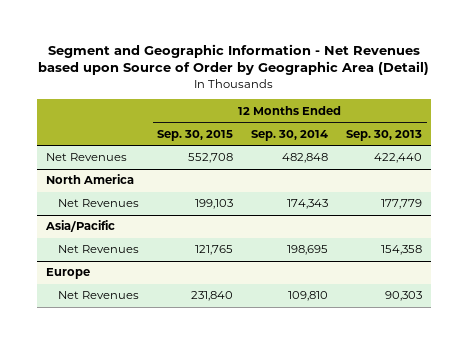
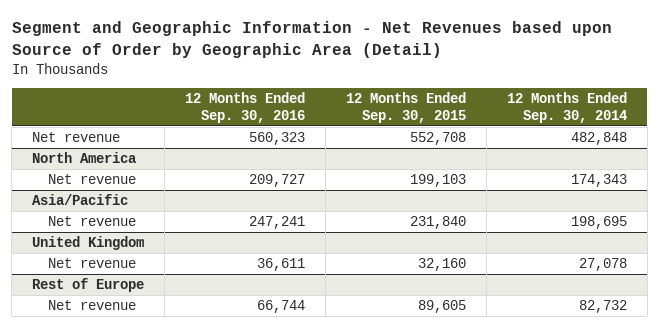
- | 12 Months Ended Sep. 30, 2015 | 12 Months Ended Sep. 30, 2014 | 12 Months Ended Sep. 30, 2013
+ | 12 Months Ended Sep. 30, 2016 | 12 Months Ended Sep. 30, 2015 | 12 Months Ended Sep. 30, 2014
- Net Revenues | 552,708 | 482,848 | 422,440
+ Net revenue | 560,323 | 552,708 | 482,848
@ North America
- Net Revenues | 199,103 | 174,343 | 177,779
+ Net revenue | 209,727 | 199,103 | 174,343
@ Asia/Pacific
- Net Revenues | 121,765 | 198,695 | 154,358
- Europe
- Net Revenues | 231,840 | 109,810 | 90,303
@ Asia/Pacific
+ Net revenue | 247,241 | 231,840 | 198,695
+ United Kingdom
+ Net revenue | 36,611 | 32,160 | 27,078
+ Rest of Europe
+ Net revenue | 66,744 | 89,605 | 82,732

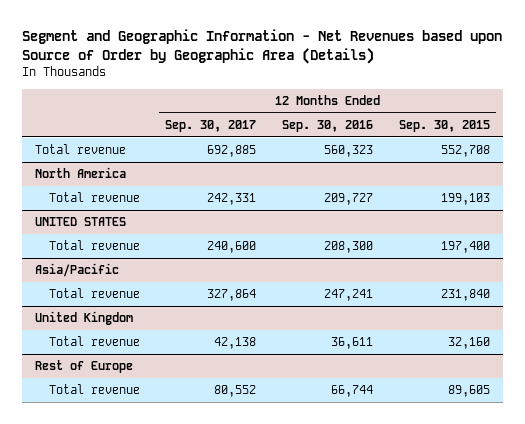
- Segment and Geographic Information - Net Revenues based upon Source of Order by Geographic Area (Detail)
+ Segment and Geographic Information - Net Revenues based upon Source of Order by Geographic Area (Details)
- | 12 Months Ended Sep. 30, 2016 | 12 Months Ended Sep. 30, 2015 | 12 Months Ended Sep. 30, 2014
+ | 12 Months Ended Sep. 30, 2017 | 12 Months Ended Sep. 30, 2016 | 12 Months Ended Sep. 30, 2015
- Net revenue | 560,323 | 552,708 | 482,848
+ Total revenue | 692,885 | 560,323 | 552,708
@ North America
- Net revenue | 209,727 | 199,103 | 174,343
+ Total revenue | 242,331 | 209,727 | 199,103
+ UNITED STATES
+ Total revenue | 240,600 | 208,300 | 197,400
@ Asia/Pacific
- Net revenue | 247,241 | 231,840 | 198,695
+ Total revenue | 327,864 | 247,241 | 231,840
@ United Kingdom
- Net revenue | 36,611 | 32,160 | 27,078
+ Total revenue | 42,138 | 36,611 | 32,160
@ Rest of Europe
- Net revenue | 66,744 | 89,605 | 82,732
+ Total revenue | 80,552 | 66,744 | 89,605

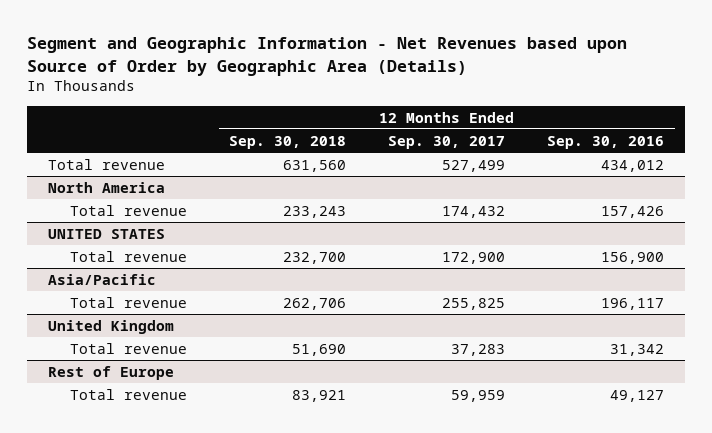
- | 12 Months Ended Sep. 30, 2017 | 12 Months Ended Sep. 30, 2016 | 12 Months Ended Sep. 30, 2015
+ | 12 Months Ended Sep. 30, 2018 | 12 Months Ended Sep. 30, 2017 | 12 Months Ended Sep. 30, 2016
- Total revenue | 692,885 | 560,323 | 552,708
+ Total revenue | 631,560 | 527,499 | 434,012
@ North America
- Total revenue | 242,331 | 209,727 | 199,103
+ Total revenue | 233,243 | 174,432 | 157,426
@ UNITED STATES
- Total revenue | 240,600 | 208,300 | 197,400
+ Total revenue | 232,700 | 172,900 | 156,900
@ Asia/Pacific
- Total revenue | 327,864 | 247,241 | 231,840
+ Total revenue | 262,706 | 255,825 | 196,117
@ United Kingdom
- Total revenue | 42,138 | 36,611 | 32,160
+ Total revenue | 51,690 | 37,283 | 31,342
@ Rest of Europe
- Total revenue | 80,552 | 66,744 | 89,605
+ Total revenue | 83,921 | 59,959 | 49,127

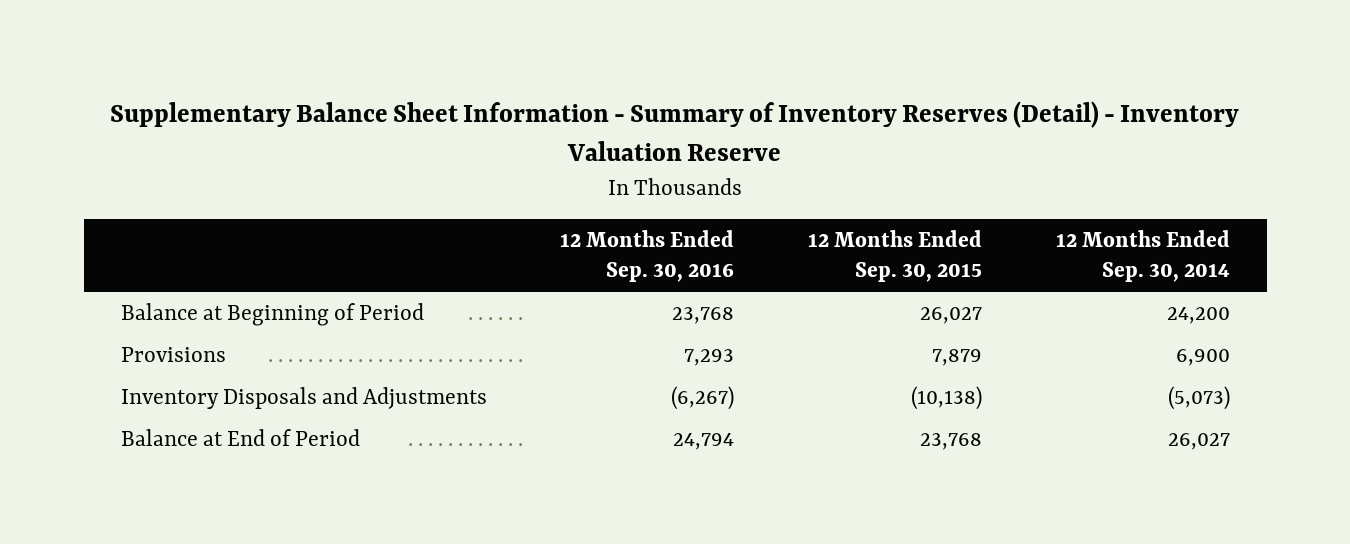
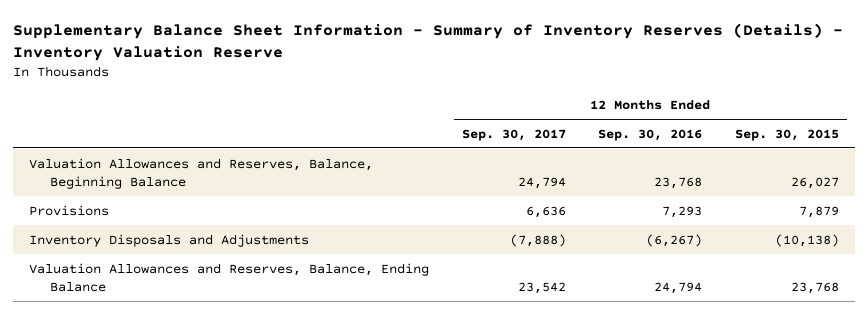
- Supplementary Balance Sheet Information - Summary of Inventory Reserves (Detail) - Inventory Valuation Reserve
+ Supplementary Balance Sheet Information - Summary of Inventory Reserves (Details) - Inventory Valuation Reserve
- | 12 Months Ended Sep. 30, 2016 | 12 Months Ended Sep. 30, 2015 | 12 Months Ended Sep. 30, 2014
+ | 12 Months Ended Sep. 30, 2017 | 12 Months Ended Sep. 30, 2016 | 12 Months Ended Sep. 30, 2015
- Balance at Beginning of Period | 23,768 | 26,027 | 24,200
+ Valuation Allowances and Reserves, Balance, Beginning Balance | 24,794 | 23,768 | 26,027
- Balance at End of Period | 24,794 | 23,768 | 26,027
+ Valuation Allowances and Reserves, Balance, Ending Balance | 23,542 | 24,794 | 23,768

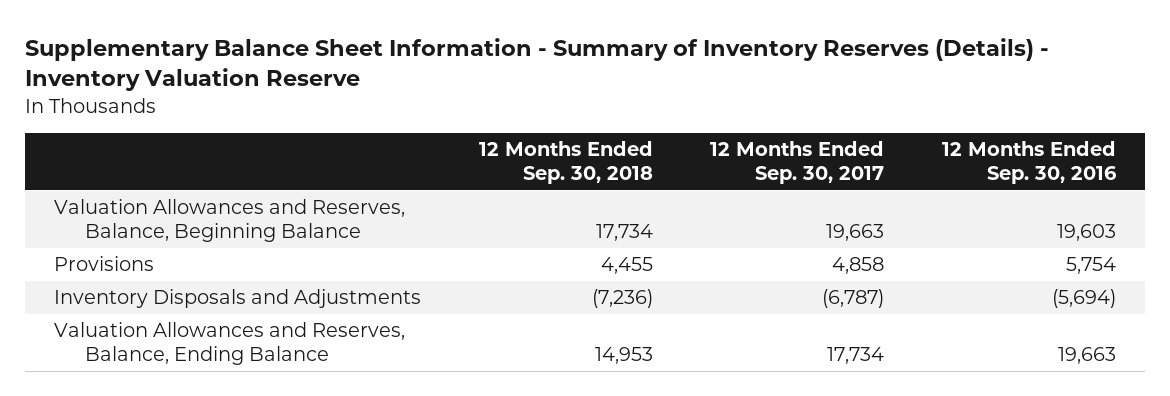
- | 12 Months Ended Sep. 30, 2017 | 12 Months Ended Sep. 30, 2016 | 12 Months Ended Sep. 30, 2015
+ | 12 Months Ended Sep. 30, 2018 | 12 Months Ended Sep. 30, 2017 | 12 Months Ended Sep. 30, 2016
- Valuation Allowances and Reserves, Balance, Beginning Balance | 24,794 | 23,768 | 26,027
- Provisions | 6,636 | 7,293 | 7,879
- Inventory Disposals and Adjustments | (7,888) | (6,267) | (10,138)
- Valuation Allowances and Reserves, Balance, Ending Balance | 23,542 | 24,794 | 23,768
+ Valuation Allowances and Reserves, Balance, Beginning Balance | 17,734 | 19,663 | 19,603
+ Provisions | 4,455 | 4,858 | 5,754
+ Inventory Disposals and Adjustments | (7,236) | (6,787) | (5,694)
+ Valuation Allowances and Reserves, Balance, Ending Balance | 14,953 | 17,734 | 19,663

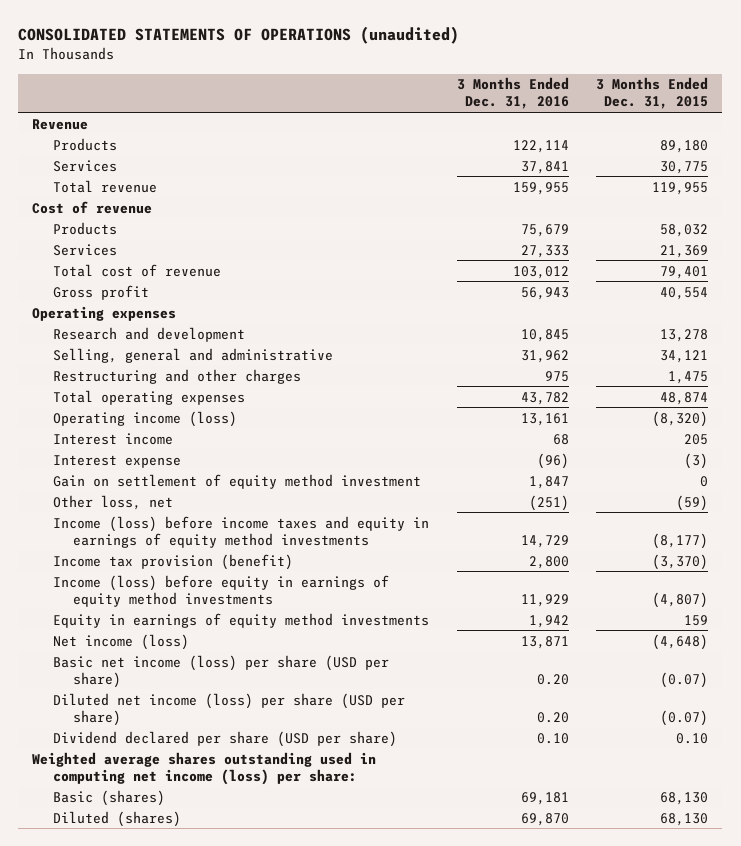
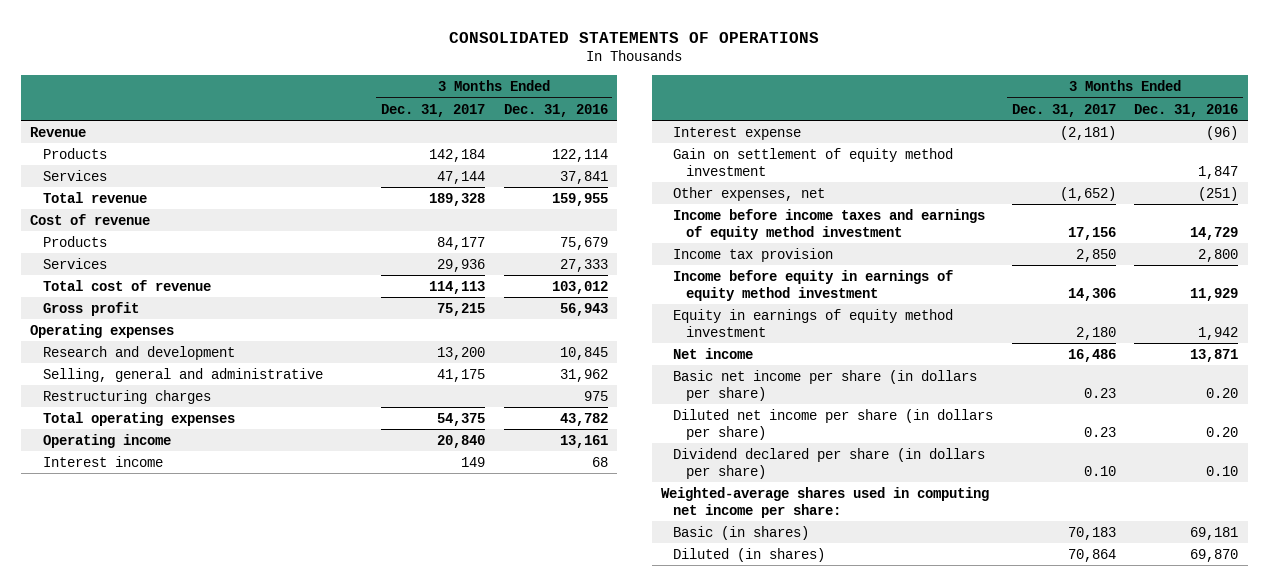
- CONSOLIDATED STATEMENTS OF OPERATIONS (unaudited)
+ CONSOLIDATED STATEMENTS OF OPERATIONS
- | 3 Months Ended Dec. 31, 2016 | 3 Months Ended Dec. 31, 2015
+ | 3 Months Ended Dec. 31, 2017 | 3 Months Ended Dec. 31, 2016
- Restructuring and other charges | 975 | 1,475
+ Restructuring charges | | 975
- Operating income (loss) | 13,161 | (8,320)
+ Operating income | 20,840 | 13,161
- Other loss, net | (251) | (59)
- Income (loss) before income taxes and equity in earnings of equity method investments | 14,729 | (8,177)
- Income tax provision (benefit) | 2,800 | (3,370)
- Income (loss) before equity in earnings of equity method investments | 11,929 | (4,807)
- Equity in earnings of equity method investments | 1,942 | 159
- Net income (loss) | 13,871 | (4,648)
- Basic net income (loss) per share (USD per share) | 0.20 | (0.07)
- Diluted net income (loss) per share (USD per share) | 0.20 | (0.07)
- Dividend declared per share (USD per share) | 0.10 | 0.10
- Weighted average shares outstanding used in computing net income (loss) per share:
- Basic (shares) | 69,181 | 68,130
- Diluted (shares) | 69,870 | 68,130
+ Other expenses, net | (1,652) | (251)
+ Income before income taxes and earnings of equity method investment | 17,156 | 14,729
+ Income tax provision | 2,850 | 2,800
+ Income before equity in earnings of equity method investment | 14,306 | 11,929
+ Equity in earnings of equity method investment | 2,180 | 1,942
+ Net income | 16,486 | 13,871
+ Basic net income per share (in dollars per share) | 0.23 | 0.20
+ Diluted net income per share (in dollars per share) | 0.23 | 0.20
+ Dividend declared per share (in dollars per share) | 0.10 | 0.10
+ Weighted-average shares used in computing net income per share:
+ Basic (in shares) | 70,183 | 69,181
+ Diluted (in shares) | 70,864 | 69,870

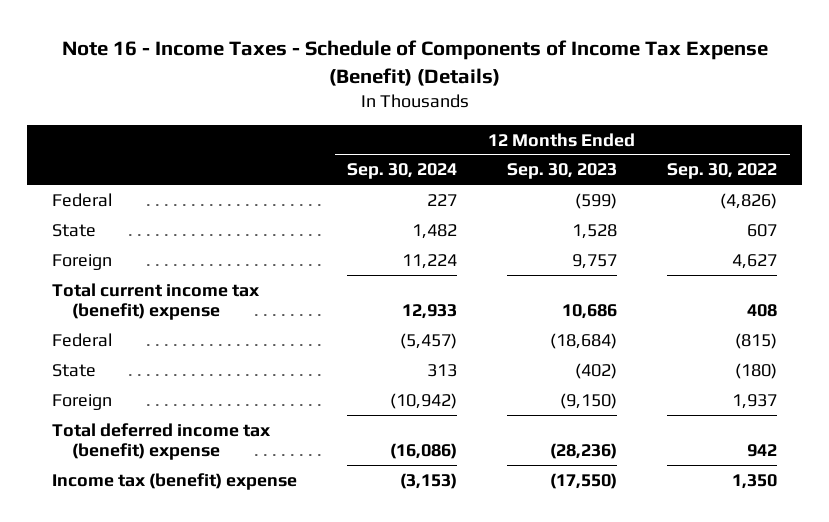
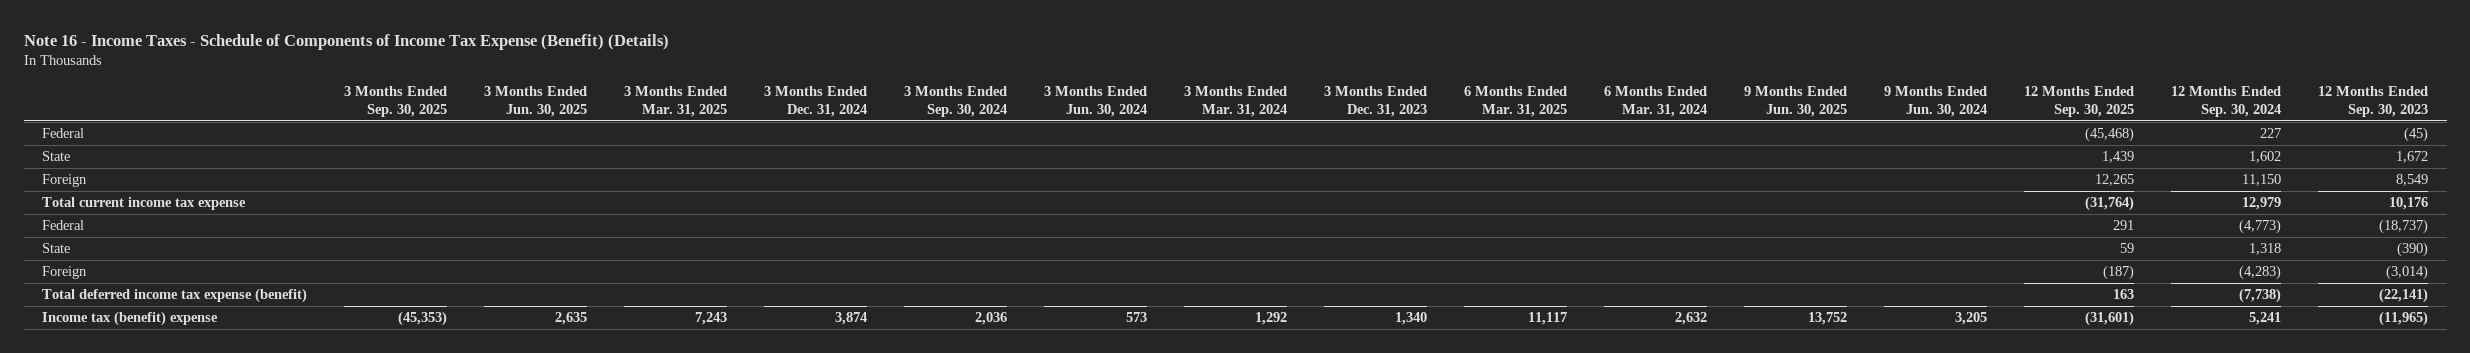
- | 12 Months Ended Sep. 30, 2024 | 12 Months Ended Sep. 30, 2023 | 12 Months Ended Sep. 30, 2022
+ | 3 Months Ended Sep. 30, 2025 | 3 Months Ended Jun. 30, 2025 | 3 Months Ended Mar. 31, 2025 | 3 Months Ended Dec. 31, 2024 | 3 Months Ended Sep. 30, 2024 | 3 Months Ended Jun. 30, 2024 | 3 Months Ended Mar. 31, 2024 | 3 Months Ended Dec. 31, 2023 | 6 Months Ended Mar. 31, 2025 | 6 Months Ended Mar. 31, 2024 | 9 Months Ended Jun. 30, 2025 | 9 Months Ended Jun. 30, 2024 | 12 Months Ended Sep. 30, 2025 | 12 Months Ended Sep. 30, 2024 | 12 Months Ended Sep. 30, 2023
- Federal | 227 | (599) | (4,826)
- State | 1,482 | 1,528 | 607
- Foreign | 11,224 | 9,757 | 4,627
- Total current income tax (benefit) expense | 12,933 | 10,686 | 408
- Federal | (5,457) | (18,684) | (815)
- State | 313 | (402) | (180)
- Foreign | (10,942) | (9,150) | 1,937
- Total deferred income tax (benefit) expense | (16,086) | (28,236) | 942
- Income tax (benefit) expense | (3,153) | (17,550) | 1,350
+ Federal | | | | | | | | | | | | | (45,468) | 227 | (45)
+ State | | | | | | | | | | | | | 1,439 | 1,602 | 1,672
+ Foreign | | | | | | | | | | | | | 12,265 | 11,150 | 8,549
+ Total current income tax expense | | | | | | | | | | | | | (31,764) | 12,979 | 10,176
+ Federal | | | | | | | | | | | | | 291 | (4,773) | (18,737)
+ State | | | | | | | | | | | | | 59 | 1,318 | (390)
+ Foreign | | | | | | | | | | | | | (187) | (4,283) | (3,014)
+ Total deferred income tax expense (benefit) | | | | | | | | | | | | | 163 | (7,738) | (22,141)
+ Income tax (benefit) expense | (45,353) | 2,635 | 7,243 | 3,874 | 2,036 | 573 | 1,292 | 1,340 | 11,117 | 2,632 | 13,752 | 3,205 | (31,601) | 5,241 | (11,965)

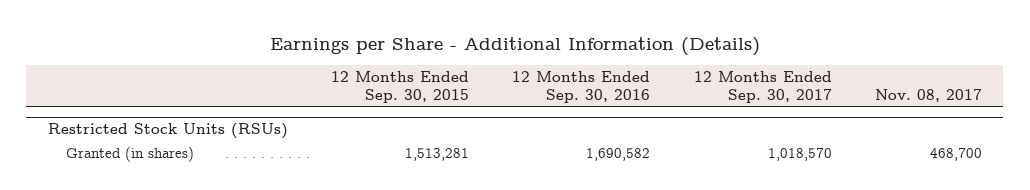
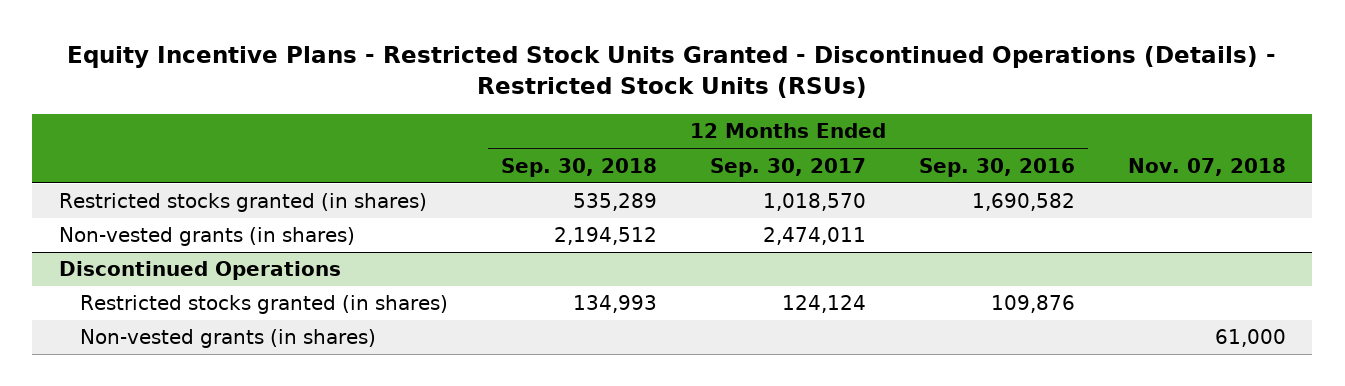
- Earnings per Share - Additional Information (Details)
+ Equity Incentive Plans - Restricted Stock Units Granted - Discontinued Operations (Details) - Restricted Stock Units (RSUs)
- | 12 Months Ended Sep. 30, 2015 | 12 Months Ended Sep. 30, 2016 | 12 Months Ended Sep. 30, 2017 | Nov. 08, 2017
+ | 12 Months Ended Sep. 30, 2018 | 12 Months Ended Sep. 30, 2017 | 12 Months Ended Sep. 30, 2016 | Nov. 07, 2018
- Restricted Stock Units (RSUs)
- Granted (in shares) | 1,513,281 | 1,690,582 | 1,018,570 | 468,700
+ Restricted stocks granted (in shares) | 535,289 | 1,018,570 | 1,690,582 |
+ Non-vested grants (in shares) | 2,194,512 | 2,474,011 | |
+ Discontinued Operations
+ Restricted stocks granted (in shares) | 134,993 | 124,124 | 109,876 |
+ Non-vested grants (in shares) | | | | 61,000

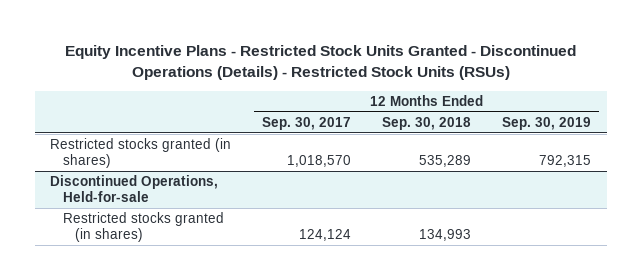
- | 12 Months Ended Sep. 30, 2018 | 12 Months Ended Sep. 30, 2017 | 12 Months Ended Sep. 30, 2016 | Nov. 07, 2018
+ | 12 Months Ended Sep. 30, 2017 | 12 Months Ended Sep. 30, 2018 | 12 Months Ended Sep. 30, 2019
- Non-vested grants (in shares) | 2,194,512 | 2,474,011 | |
- Discontinued Operations
+ Discontinued Operations, Held-for-sale
- Non-vested grants (in shares) | | | | 61,000

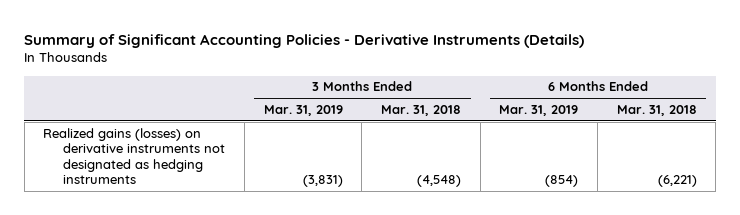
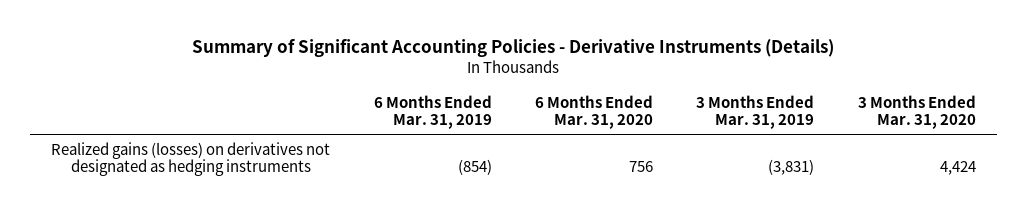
- | 3 Months Ended Mar. 31, 2019 | 3 Months Ended Mar. 31, 2018 | 6 Months Ended Mar. 31, 2019 | 6 Months Ended Mar. 31, 2018
+ | 6 Months Ended Mar. 31, 2019 | 6 Months Ended Mar. 31, 2020 | 3 Months Ended Mar. 31, 2019 | 3 Months Ended Mar. 31, 2020
- Realized gains (losses) on derivative instruments not designated as hedging instruments | (3,831) | (4,548) | (854) | (6,221)
+ Realized gains (losses) on derivatives not designated as hedging instruments | (854) | 756 | (3,831) | 4,424

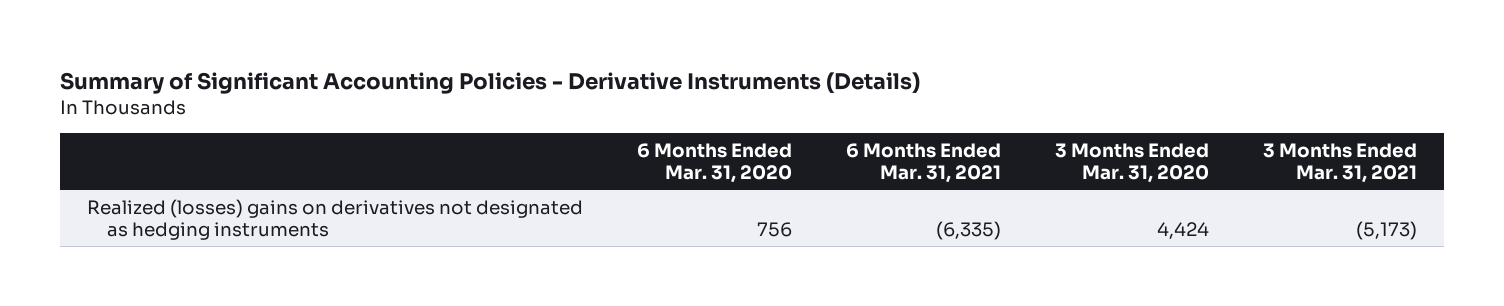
- | 6 Months Ended Mar. 31, 2019 | 6 Months Ended Mar. 31, 2020 | 3 Months Ended Mar. 31, 2019 | 3 Months Ended Mar. 31, 2020
+ | 6 Months Ended Mar. 31, 2020 | 6 Months Ended Mar. 31, 2021 | 3 Months Ended Mar. 31, 2020 | 3 Months Ended Mar. 31, 2021
- Realized gains (losses) on derivatives not designated as hedging instruments | (854) | 756 | (3,831) | 4,424
+ Realized (losses) gains on derivatives not designated as hedging instruments | 756 | (6,335) | 4,424 | (5,173)

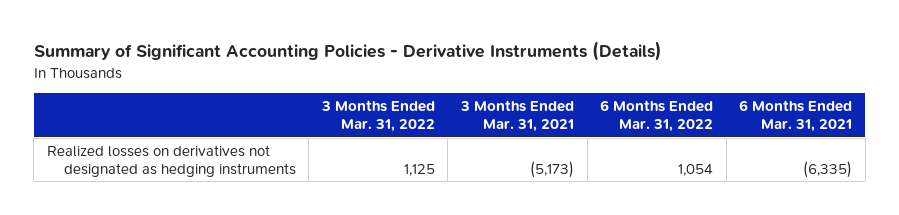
- | 6 Months Ended Mar. 31, 2020 | 6 Months Ended Mar. 31, 2021 | 3 Months Ended Mar. 31, 2020 | 3 Months Ended Mar. 31, 2021
+ | 3 Months Ended Mar. 31, 2022 | 3 Months Ended Mar. 31, 2021 | 6 Months Ended Mar. 31, 2022 | 6 Months Ended Mar. 31, 2021
- Realized (losses) gains on derivatives not designated as hedging instruments | 756 | (6,335) | 4,424 | (5,173)
+ Realized losses on derivatives not designated as hedging instruments | 1,125 | (5,173) | 1,054 | (6,335)

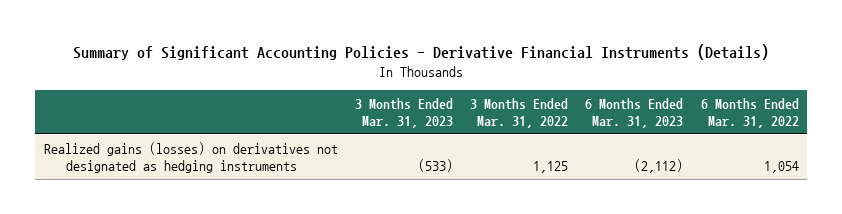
- Summary of Significant Accounting Policies - Derivative Instruments (Details)
+ Summary of Significant Accounting Policies - Derivative Financial Instruments (Details)
- | 3 Months Ended Mar. 31, 2022 | 3 Months Ended Mar. 31, 2021 | 6 Months Ended Mar. 31, 2022 | 6 Months Ended Mar. 31, 2021
+ | 3 Months Ended Mar. 31, 2023 | 3 Months Ended Mar. 31, 2022 | 6 Months Ended Mar. 31, 2023 | 6 Months Ended Mar. 31, 2022
- Realized losses on derivatives not designated as hedging instruments | 1,125 | (5,173) | 1,054 | (6,335)
+ Realized gains (losses) on derivatives not designated as hedging instruments | (533) | 1,125 | (2,112) | 1,054

